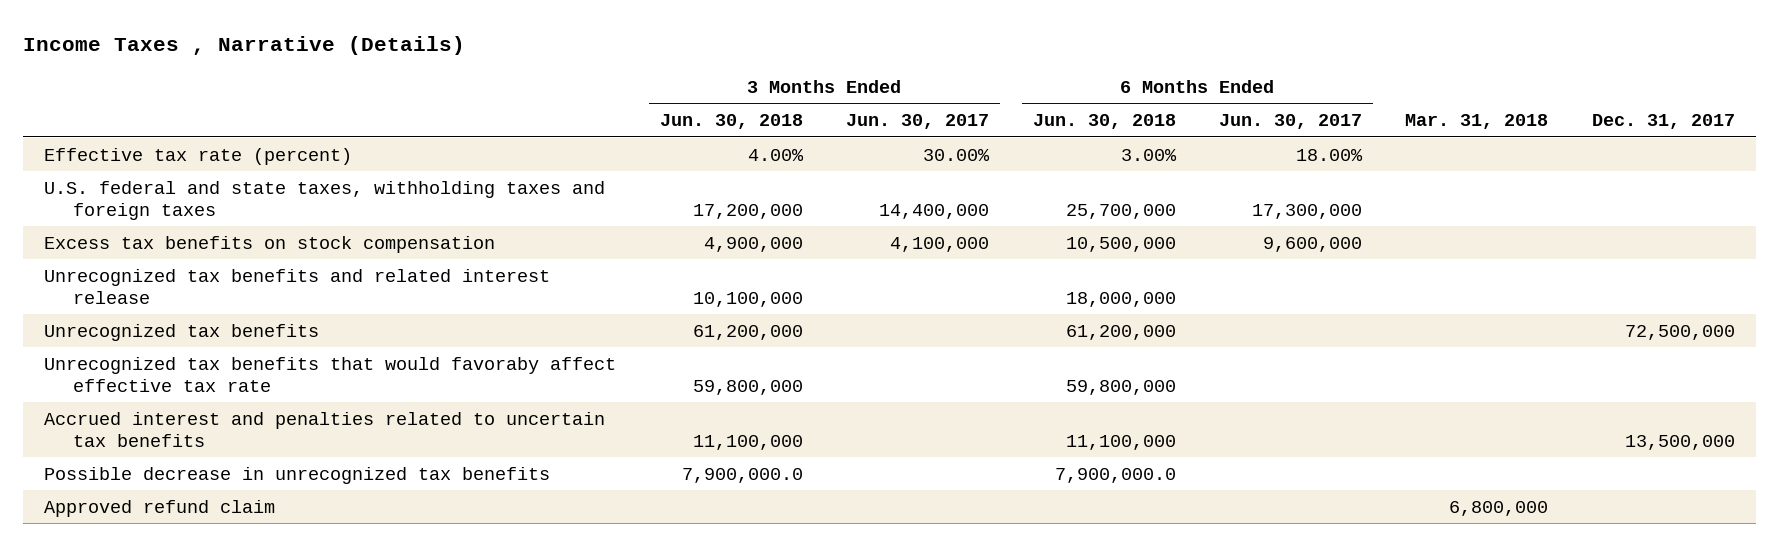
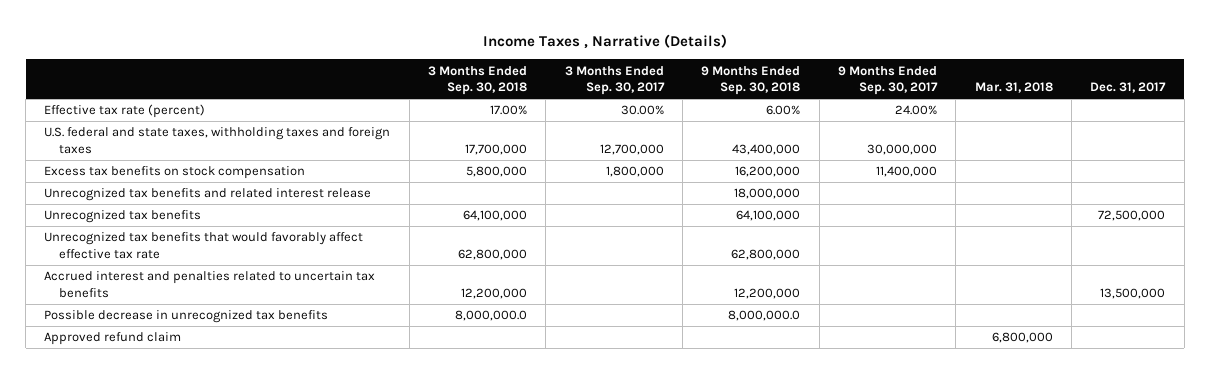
- | 3 Months Ended Jun. 30, 2018 | 3 Months Ended Jun. 30, 2017 | 6 Months Ended Jun. 30, 2018 | 6 Months Ended Jun. 30, 2017 | Mar. 31, 2018 | Dec. 31, 2017
+ | 3 Months Ended Sep. 30, 2018 | 3 Months Ended Sep. 30, 2017 | 9 Months Ended Sep. 30, 2018 | 9 Months Ended Sep. 30, 2017 | Mar. 31, 2018 | Dec. 31, 2017
- Unrecognized tax benefits that would favoraby affect effective tax rate | 59,800,000 | | 59,800,000 | | |
+ Unrecognized tax benefits that would favorably affect effective tax rate | 62,800,000 | | 62,800,000 | | |

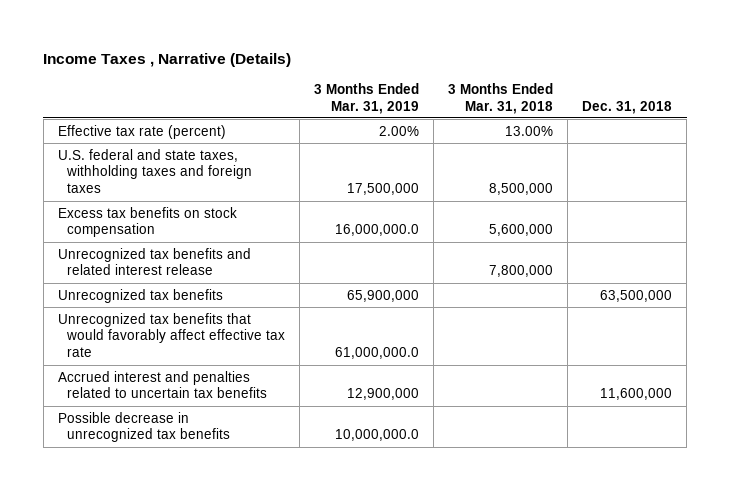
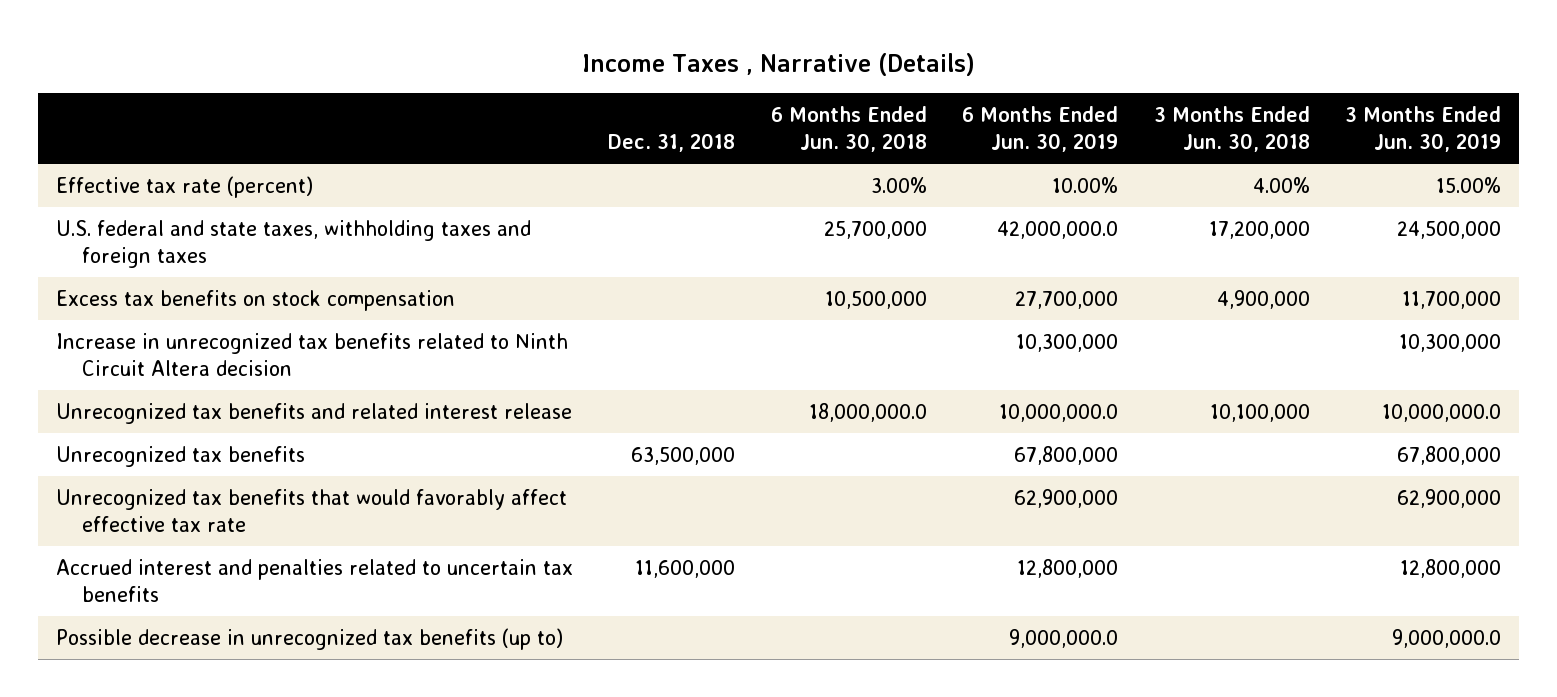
- | 3 Months Ended Mar. 31, 2019 | 3 Months Ended Mar. 31, 2018 | Dec. 31, 2018
+ | Dec. 31, 2018 | 6 Months Ended Jun. 30, 2018 | 6 Months Ended Jun. 30, 2019 | 3 Months Ended Jun. 30, 2018 | 3 Months Ended Jun. 30, 2019
+ Increase in unrecognized tax benefits related to Ninth Circuit Altera decision | | | 10,300,000 | | 10,300,000
- Possible decrease in unrecognized tax benefits | 10,000,000.0 | |
+ Possible decrease in unrecognized tax benefits (up to) | | | 9,000,000.0 | | 9,000,000.0

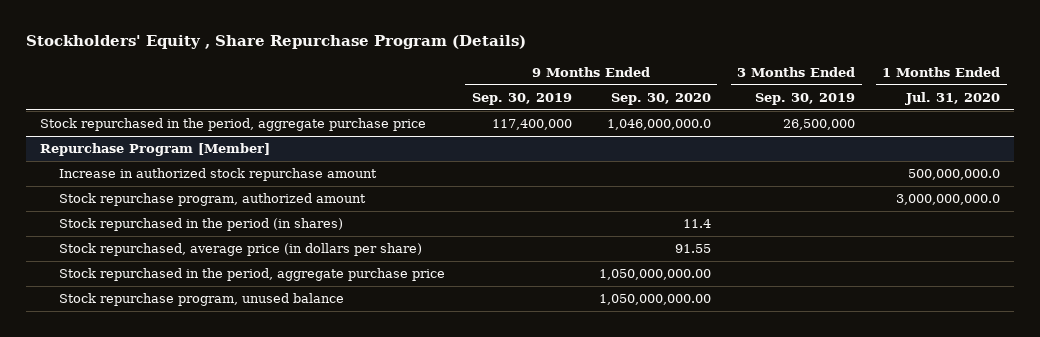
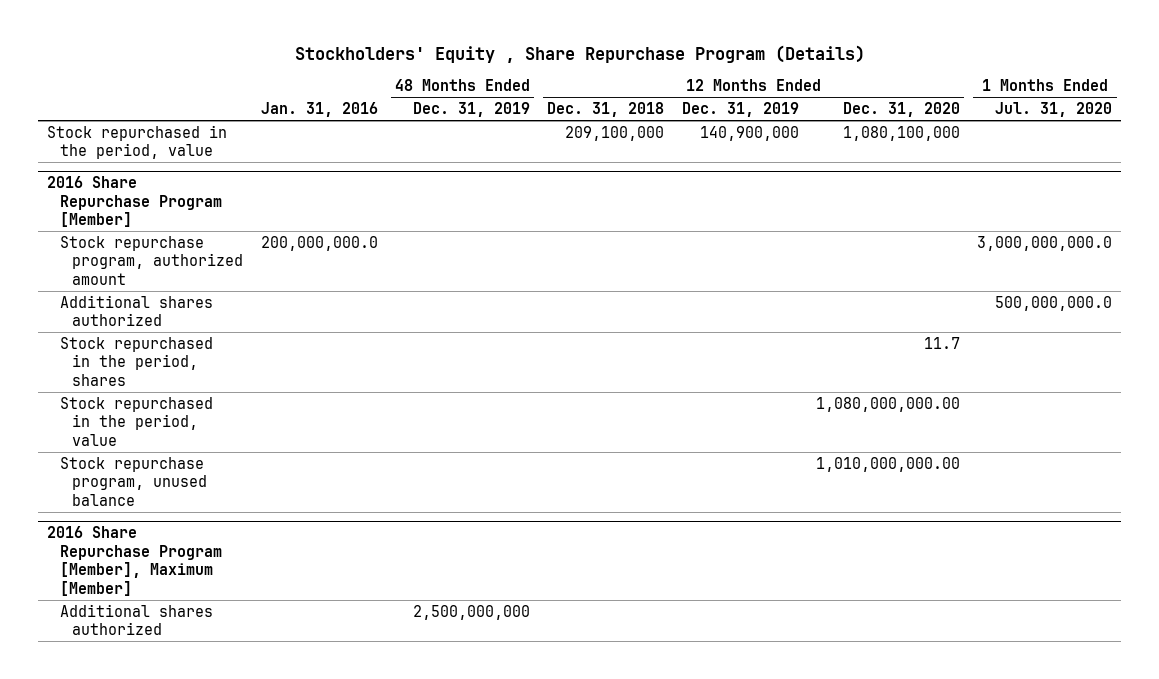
- | 9 Months Ended Sep. 30, 2019 | 9 Months Ended Sep. 30, 2020 | 3 Months Ended Sep. 30, 2019 | 1 Months Ended Jul. 31, 2020
+ | Jan. 31, 2016 | 48 Months Ended Dec. 31, 2019 | 12 Months Ended Dec. 31, 2018 | 12 Months Ended Dec. 31, 2019 | 12 Months Ended Dec. 31, 2020 | 1 Months Ended Jul. 31, 2020
- Stock repurchased in the period, aggregate purchase price | 117,400,000 | 1,046,000,000.0 | 26,500,000 |
- Repurchase Program [Member]
- Increase in authorized stock repurchase amount | | | | 500,000,000.0
+ Stock repurchased in the period, value | | | 209,100,000 | 140,900,000 | 1,080,100,000 |
+ 2016 Share Repurchase Program [Member]
- Stock repurchased in the period (in shares) | | 11.4 | |
- Stock repurchased, average price (in dollars per share) | | 91.55 | |
- Stock repurchased in the period, aggregate purchase price | | 1,050,000,000.00 | |
+ Additional shares authorized | | | | | | 500,000,000.0
+ Stock repurchased in the period, shares | | | | | 11.7 |
+ Stock repurchased in the period, value | | | | | 1,080,000,000.00 |
+ 2016 Share Repurchase Program [Member], Maximum [Member]
+ Additional shares authorized | | 2,500,000,000 | | | |

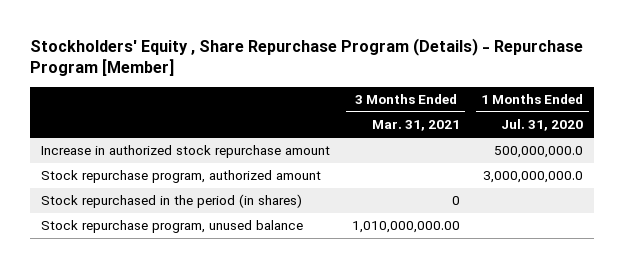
- Stockholders' Equity , Share Repurchase Program (Details)
+ Stockholders' Equity , Share Repurchase Program (Details) - Repurchase Program [Member]
- | Jan. 31, 2016 | 48 Months Ended Dec. 31, 2019 | 12 Months Ended Dec. 31, 2018 | 12 Months Ended Dec. 31, 2019 | 12 Months Ended Dec. 31, 2020 | 1 Months Ended Jul. 31, 2020
+ | 3 Months Ended Mar. 31, 2021 | 1 Months Ended Jul. 31, 2020
- Stock repurchased in the period, value | | | 209,100,000 | 140,900,000 | 1,080,100,000 |
- 2016 Share Repurchase Program [Member]
- Stock repurchase program, authorized amount | 200,000,000.0 | | | | | 3,000,000,000.0
- Additional shares authorized | | | | | | 500,000,000.0
- Stock repurchased in the period, shares | | | | | 11.7 |
- Stock repurchased in the period, value | | | | | 1,080,000,000.00 |
- Stock repurchase program, unused balance | | | | | 1,010,000,000.00 |
- 2016 Share Repurchase Program [Member], Maximum [Member]
- Additional shares authorized | | 2,500,000,000 | | | |
+ Increase in authorized stock repurchase amount | | 500,000,000.0
+ Stock repurchase program, authorized amount | | 3,000,000,000.0
+ Stock repurchased in the period (in shares) | 0 |
+ Stock repurchase program, unused balance | 1,010,000,000.00 |

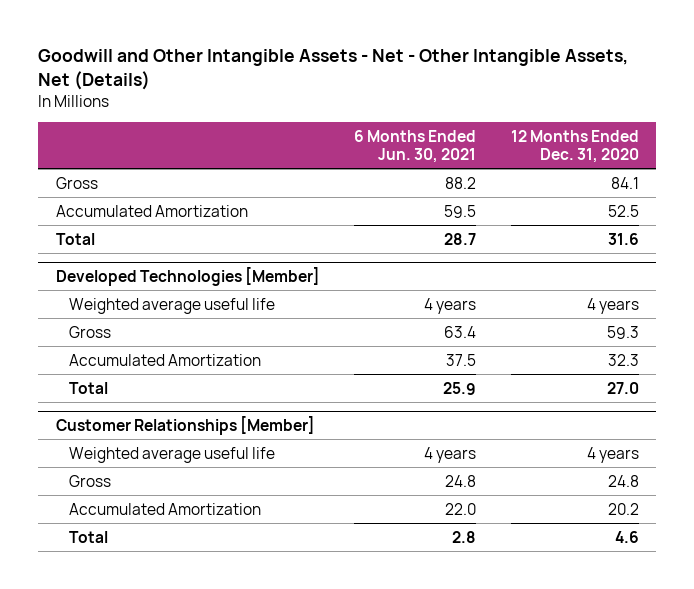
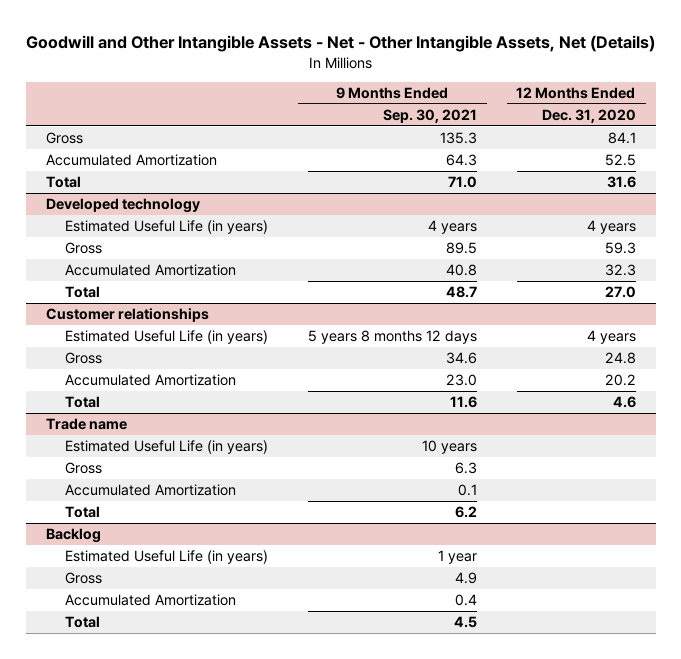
- | 6 Months Ended Jun. 30, 2021 | 12 Months Ended Dec. 31, 2020
+ | 9 Months Ended Sep. 30, 2021 | 12 Months Ended Dec. 31, 2020
- Developed Technologies [Member]
- Weighted average useful life | 4 years | 4 years
+ Developed technology
+ Estimated Useful Life (in years) | 4 years | 4 years
- Customer Relationships [Member]
- Weighted average useful life | 4 years | 4 years
+ Customer relationships
+ Estimated Useful Life (in years) | 5 years 8 months 12 days | 4 years
+ Trade name
+ Estimated Useful Life (in years) | 10 years |
+ Gross | 6.3 |
+ Accumulated Amortization | 0.1 |
+ Total | 6.2 |
+ Backlog
+ Estimated Useful Life (in years) | 1 year |
+ Gross | 4.9 |
+ Accumulated Amortization | 0.4 |
+ Total | 4.5 |

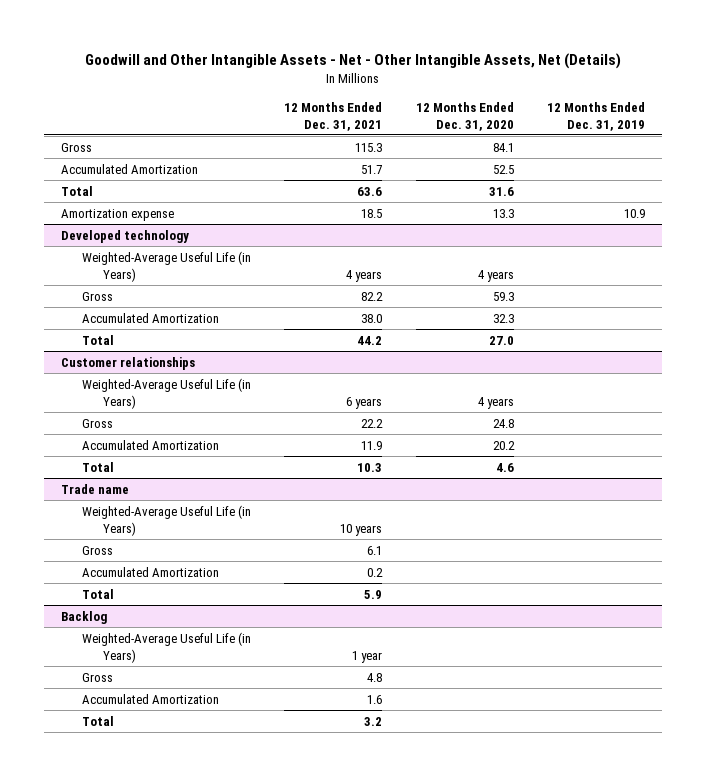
- | 9 Months Ended Sep. 30, 2021 | 12 Months Ended Dec. 31, 2020
+ | 12 Months Ended Dec. 31, 2021 | 12 Months Ended Dec. 31, 2020 | 12 Months Ended Dec. 31, 2019
+ Amortization expense | 18.5 | 13.3 | 10.9
@ Developed technology
- Estimated Useful Life (in years) | 4 years | 4 years
+ Weighted-Average Useful Life (in Years) | 4 years | 4 years |
@ Customer relationships
- Estimated Useful Life (in years) | 5 years 8 months 12 days | 4 years
+ Weighted-Average Useful Life (in Years) | 6 years | 4 years |
@ Trade name
- Estimated Useful Life (in years) | 10 years |
+ Weighted-Average Useful Life (in Years) | 10 years | |
@ Backlog
- Estimated Useful Life (in years) | 1 year |
+ Weighted-Average Useful Life (in Years) | 1 year | |

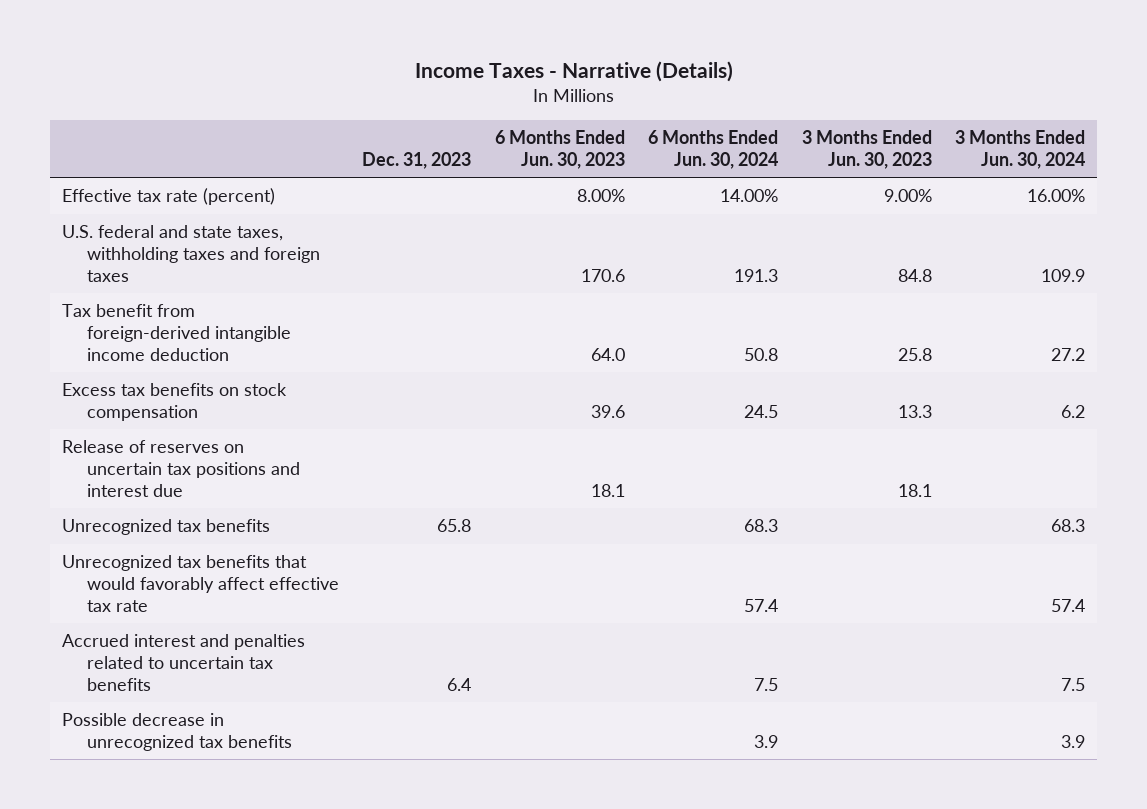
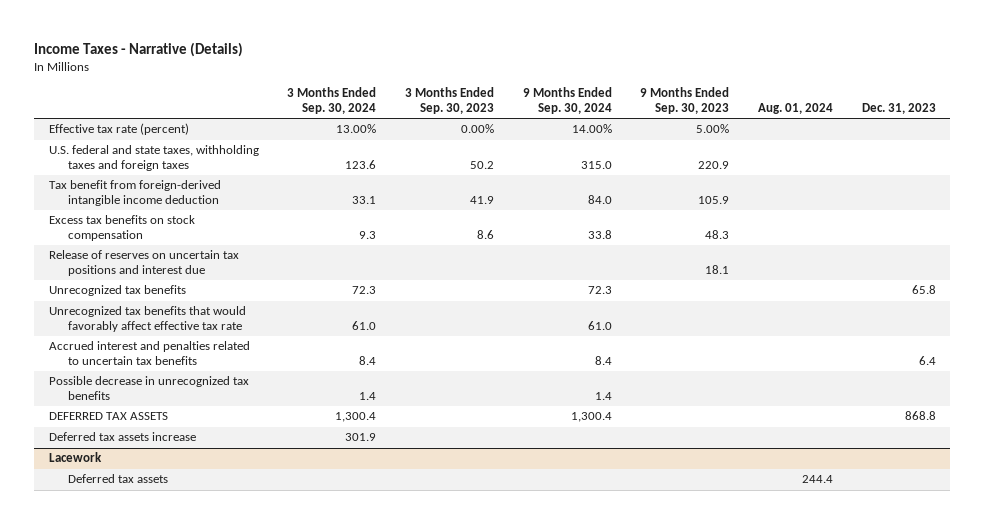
- | Dec. 31, 2023 | 6 Months Ended Jun. 30, 2023 | 6 Months Ended Jun. 30, 2024 | 3 Months Ended Jun. 30, 2023 | 3 Months Ended Jun. 30, 2024
+ | 3 Months Ended Sep. 30, 2024 | 3 Months Ended Sep. 30, 2023 | 9 Months Ended Sep. 30, 2024 | 9 Months Ended Sep. 30, 2023 | Aug. 01, 2024 | Dec. 31, 2023
+ DEFERRED TAX ASSETS | 1,300.4 | | 1,300.4 | | | 868.8
+ Deferred tax assets increase | 301.9 | | | | |
+ Lacework
+ Deferred tax assets | | | | | 244.4 |

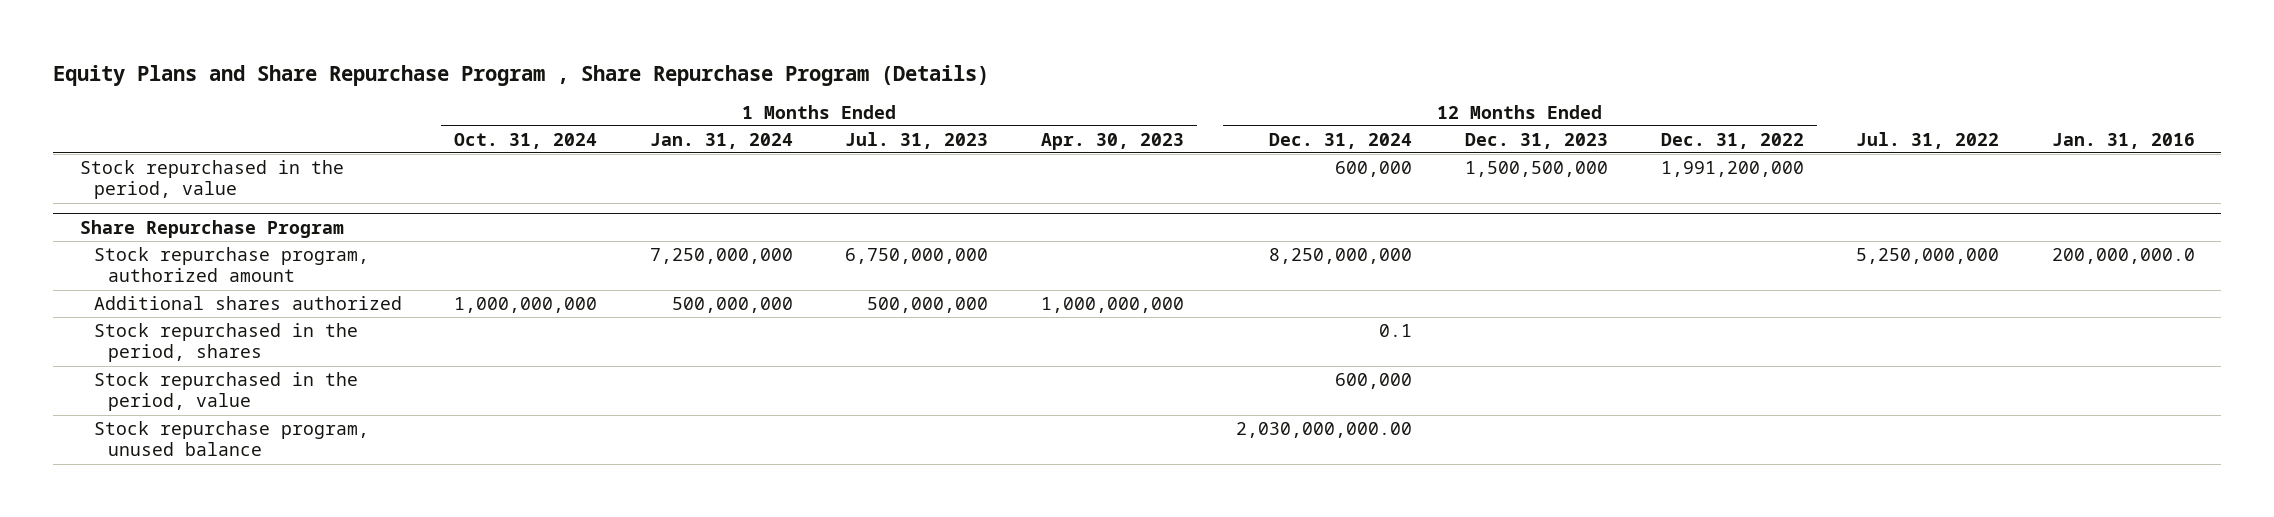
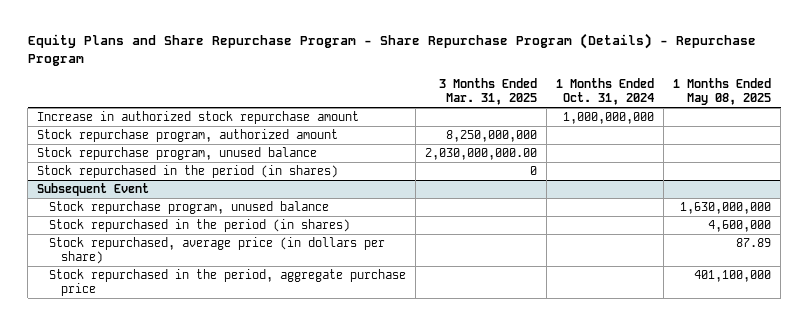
- Equity Plans and Share Repurchase Program , Share Repurchase Program (Details)
+ Equity Plans and Share Repurchase Program - Share Repurchase Program (Details) - Repurchase Program
- | 1 Months Ended Oct. 31, 2024 | 1 Months Ended Jan. 31, 2024 | 1 Months Ended Jul. 31, 2023 | 1 Months Ended Apr. 30, 2023 | 12 Months Ended Dec. 31, 2024 | 12 Months Ended Dec. 31, 2023 | 12 Months Ended Dec. 31, 2022 | Jul. 31, 2022 | Jan. 31, 2016
+ | 3 Months Ended Mar. 31, 2025 | 1 Months Ended Oct. 31, 2024 | 1 Months Ended May 08, 2025
- Stock repurchased in the period, value | | | | | 600,000 | 1,500,500,000 | 1,991,200,000 | |
- Share Repurchase Program
- Stock repurchase program, authorized amount | | 7,250,000,000 | 6,750,000,000 | | 8,250,000,000 | | | 5,250,000,000 | 200,000,000.0
- Additional shares authorized | 1,000,000,000 | 500,000,000 | 500,000,000 | 1,000,000,000 | | | | |
- Stock repurchased in the period, shares | | | | | 0.1 | | | |
- Stock repurchased in the period, value | | | | | 600,000 | | | |
+ Increase in authorized stock repurchase amount | | 1,000,000,000 |
+ Stock repurchase program, authorized amount | 8,250,000,000 | |
+ Stock repurchase program, unused balance | 2,030,000,000.00 | |
+ Stock repurchased in the period (in shares) | 0 | |
+ Subsequent Event
+ Stock repurchased in the period (in shares) | | | 4,600,000
+ Stock repurchased, average price (in dollars per share) | | | 87.89
+ Stock repurchased in the period, aggregate purchase price | | | 401,100,000

